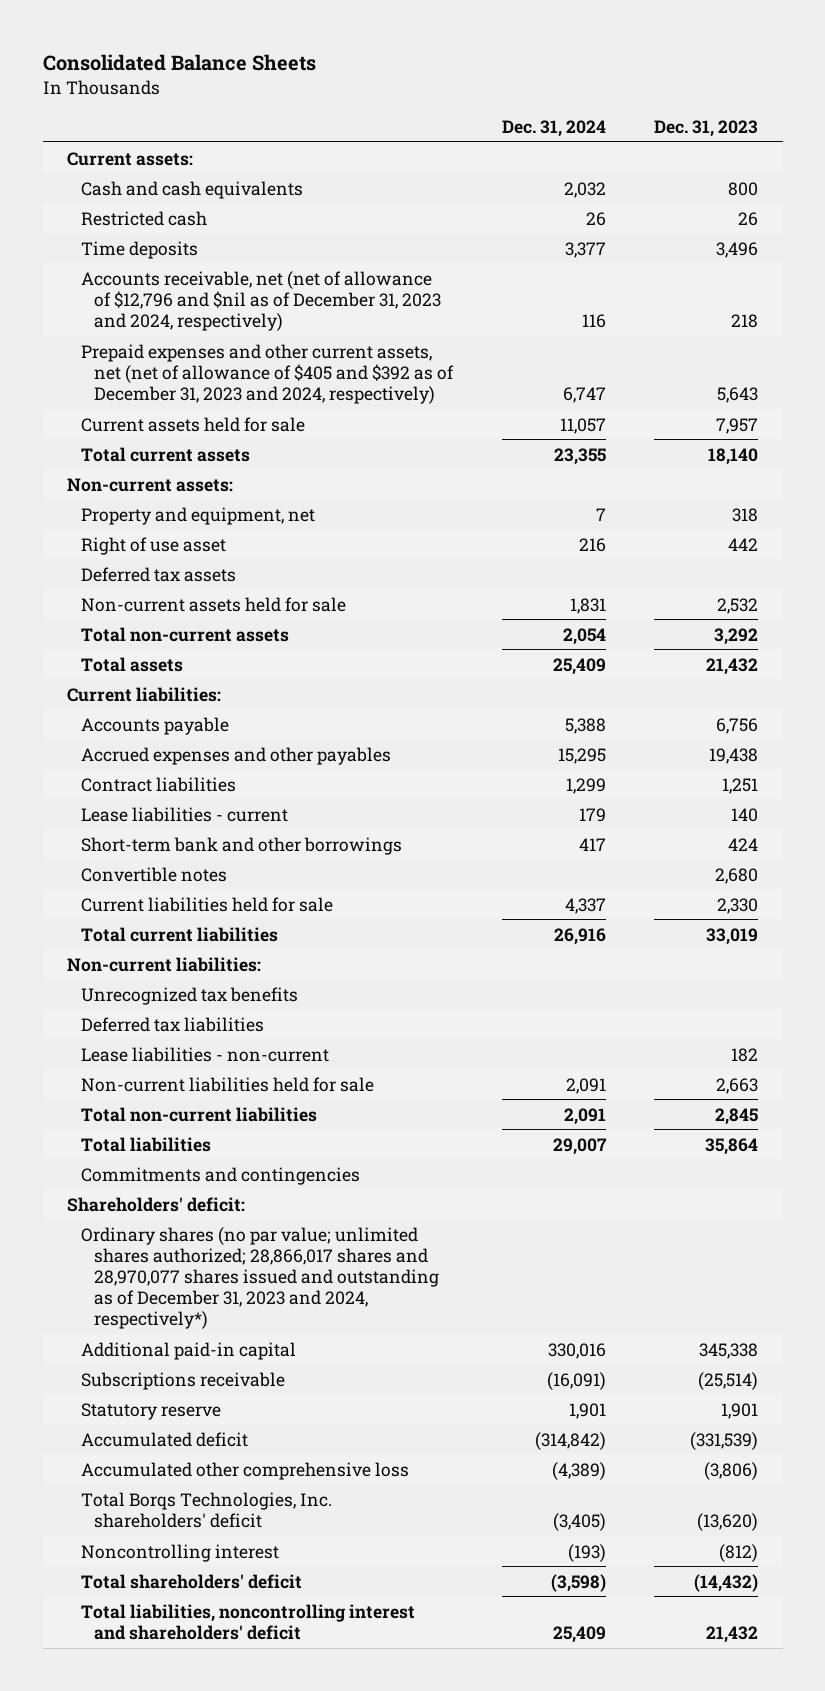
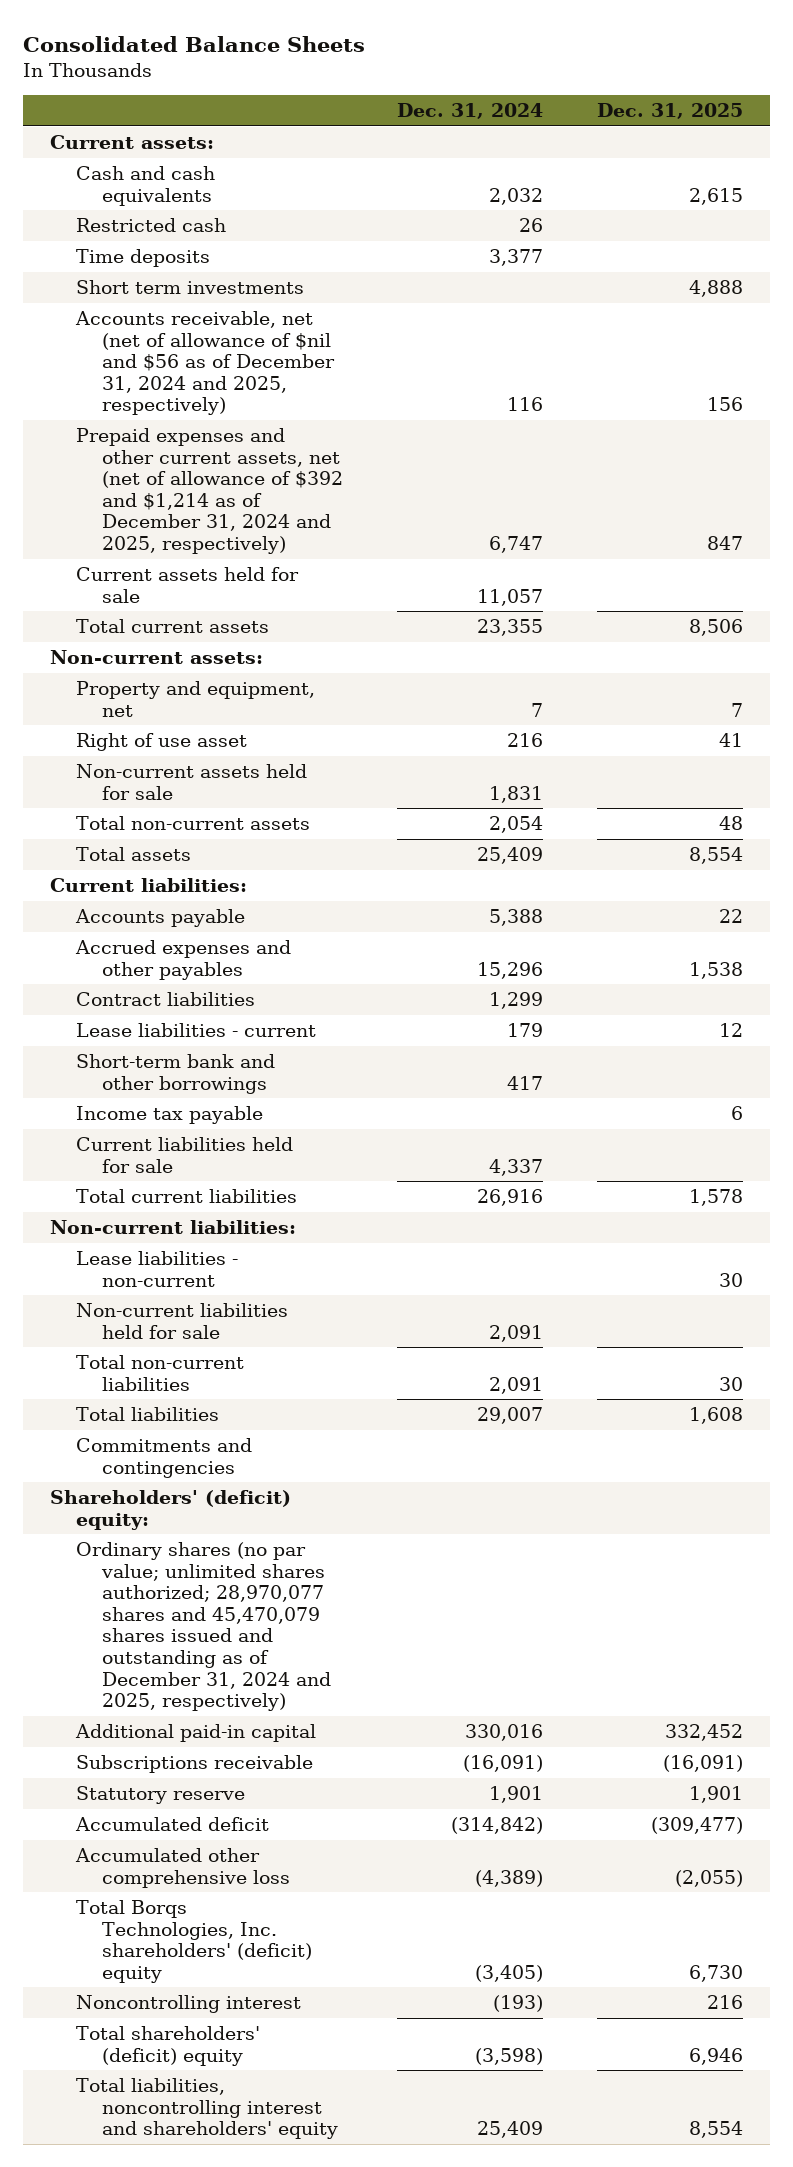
- | Dec. 31, 2024 | Dec. 31, 2023
+ | Dec. 31, 2024 | Dec. 31, 2025
- Accounts receivable, net (net of allowance of $12,796 and $nil as of December 31, 2023 and 2024, respectively) | 116 | 218
- Prepaid expenses and other current assets, net (net of allowance of $405 and $392 as of December 31, 2023 and 2024, respectively) | 6,747 | 5,643
+ Short term investments | | 4,888
+ Accounts receivable, net (net of allowance of $nil and $56 as of December 31, 2024 and 2025, respectively) | 116 | 156
+ Prepaid expenses and other current assets, net (net of allowance of $392 and $1,214 as of December 31, 2024 and 2025, respectively) | 6,747 | 847
- Deferred tax assets
- Accrued expenses and other payables | 15,295 | 19,438
+ Accrued expenses and other payables | 15,296 | 1,538
- Convertible notes | | 2,680
+ Income tax payable | | 6
- Unrecognized tax benefits
- Deferred tax liabilities
- Shareholders' deficit:
- Ordinary shares (no par value; unlimited shares authorized; 28,866,017 shares and 28,970,077 shares issued and outstanding as of December 31, 2023 and 2024, respectively*)
+ Shareholders' (deficit) equity:
+ Ordinary shares (no par value; unlimited shares authorized; 28,970,077 shares and 45,470,079 shares issued and outstanding as of December 31, 2024 and 2025, respectively)
- Total Borqs Technologies, Inc. shareholders' deficit | (3,405) | (13,620)
+ Total Borqs Technologies, Inc. shareholders' (deficit) equity | (3,405) | 6,730
- Total shareholders' deficit | (3,598) | (14,432)
- Total liabilities, noncontrolling interest and shareholders' deficit | 25,409 | 21,432
+ Total shareholders' (deficit) equity | (3,598) | 6,946
+ Total liabilities, noncontrolling interest and shareholders' equity | 25,409 | 8,554

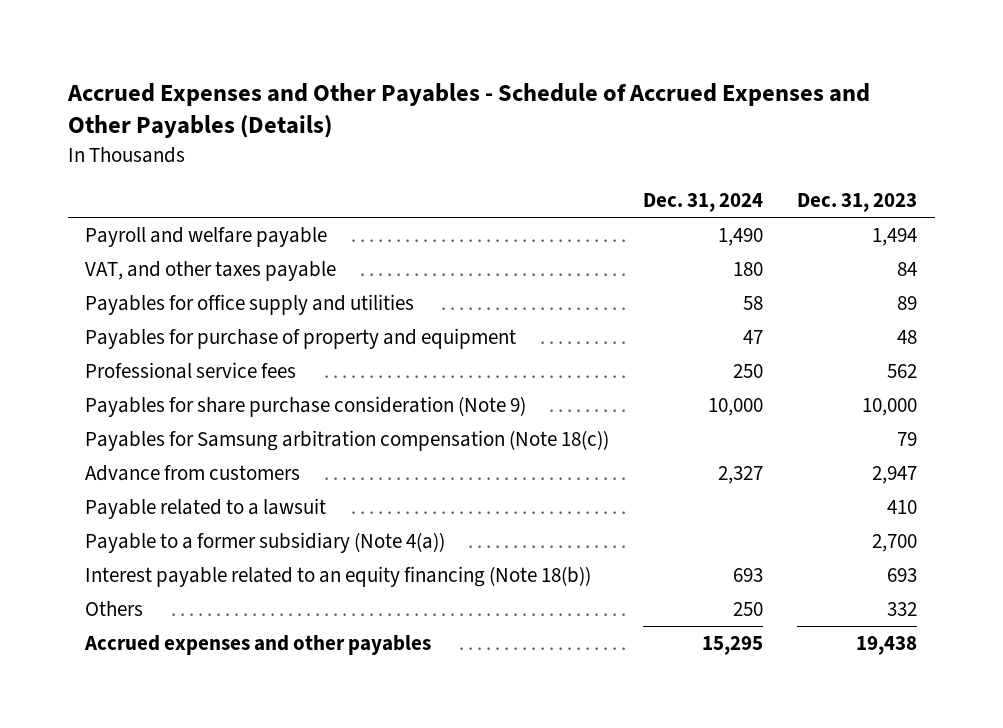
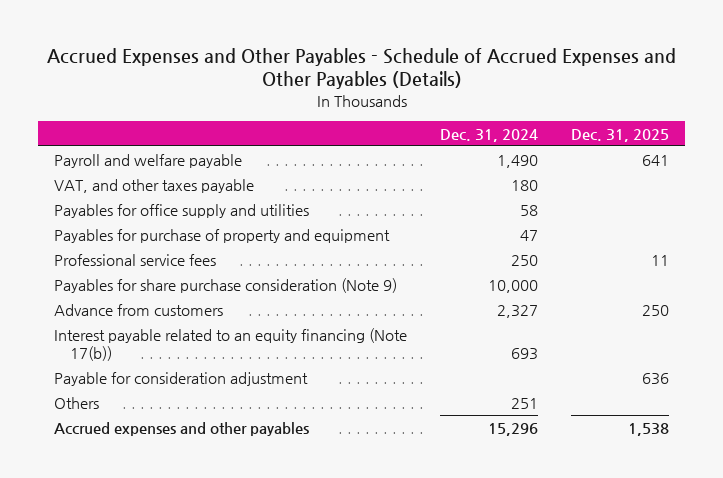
- | Dec. 31, 2024 | Dec. 31, 2023
+ | Dec. 31, 2024 | Dec. 31, 2025
- Payables for Samsung arbitration compensation (Note 18(c)) | | 79
- Payable related to a lawsuit | | 410
- Payable to a former subsidiary (Note 4(a)) | | 2,700
- Interest payable related to an equity financing (Note 18(b)) | 693 | 693
- Others | 250 | 332
- Accrued expenses and other payables | 15,295 | 19,438
+ Interest payable related to an equity financing (Note 17(b)) | 693 |
+ Payable for consideration adjustment | | 636
+ Others | 251 |
+ Accrued expenses and other payables | 15,296 | 1,538

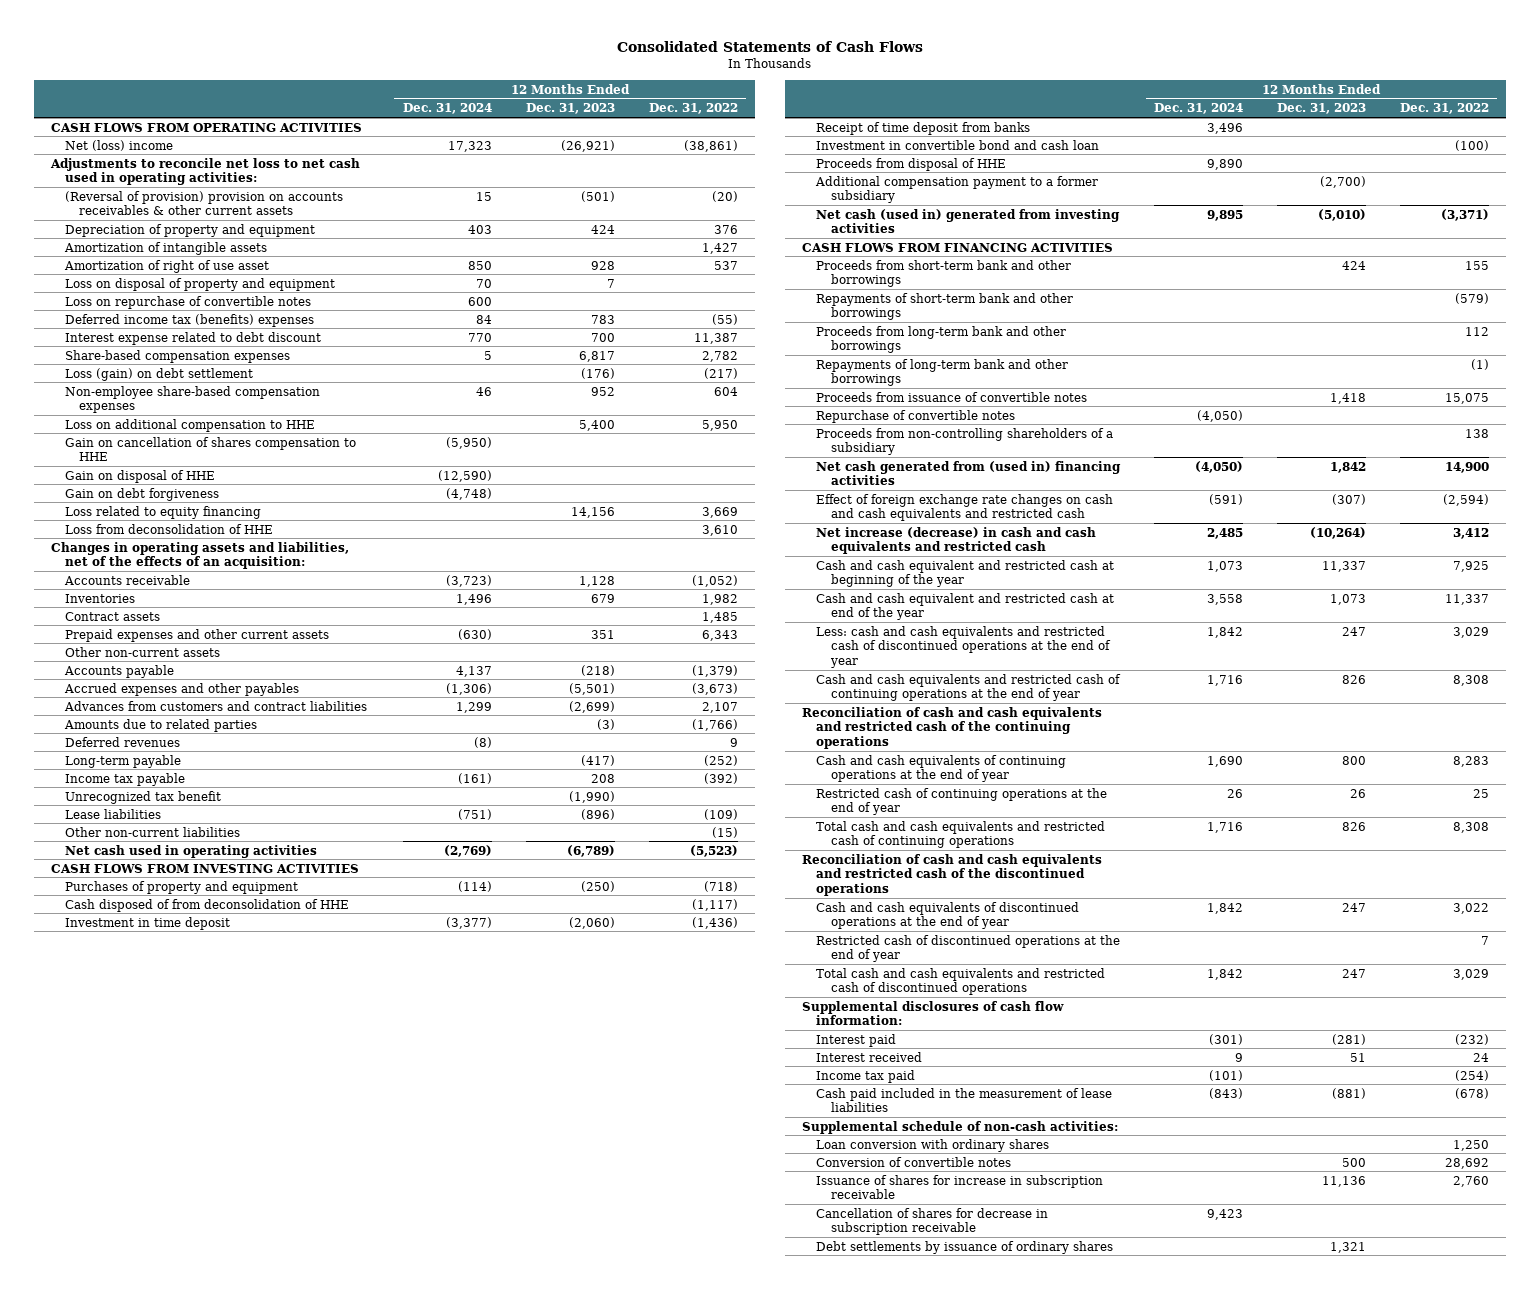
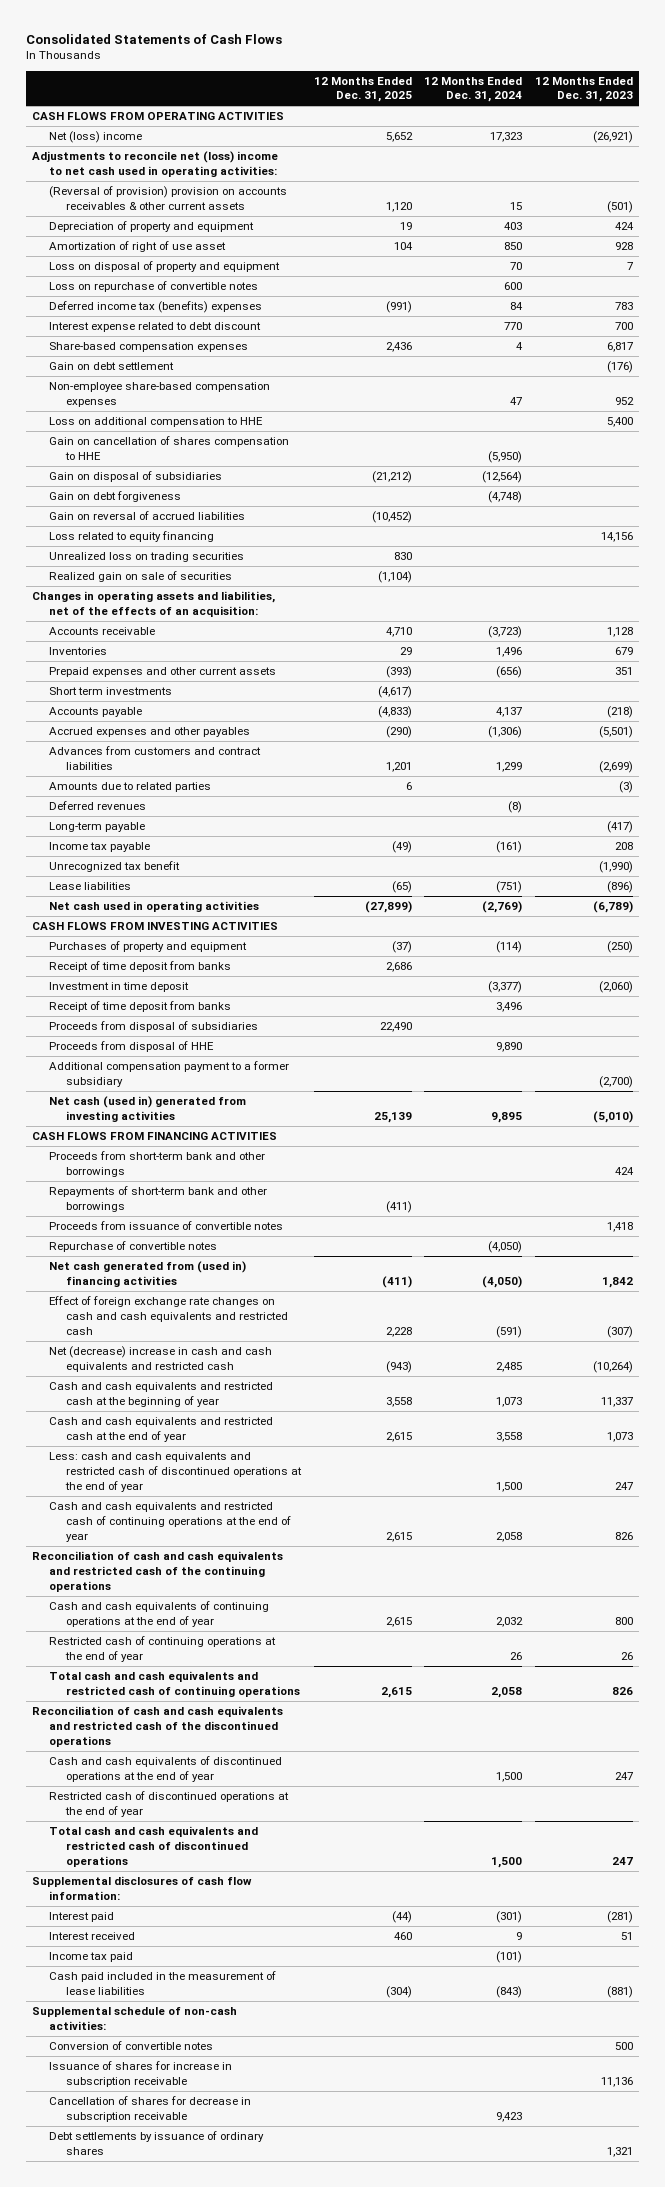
- | 12 Months Ended Dec. 31, 2024 | 12 Months Ended Dec. 31, 2023 | 12 Months Ended Dec. 31, 2022
+ | 12 Months Ended Dec. 31, 2025 | 12 Months Ended Dec. 31, 2024 | 12 Months Ended Dec. 31, 2023
- Adjustments to reconcile net loss to net cash used in operating activities:
+ Adjustments to reconcile net (loss) income to net cash used in operating activities:
- Amortization of intangible assets | | | 1,427
- Share-based compensation expenses | 5 | 6,817 | 2,782
- Loss (gain) on debt settlement | | (176) | (217)
- Non-employee share-based compensation expenses | 46 | 952 | 604
+ Share-based compensation expenses | 2,436 | 4 | 6,817
+ Gain on debt settlement | | | (176)
+ Non-employee share-based compensation expenses | | 47 | 952
- Gain on disposal of HHE | (12,590) | |
+ Gain on disposal of subsidiaries | (21,212) | (12,564) |
+ Gain on reversal of accrued liabilities | (10,452) | |
- Loss from deconsolidation of HHE | | | 3,610
+ Unrealized loss on trading securities | 830 | |
+ Realized gain on sale of securities | (1,104) | |
- Contract assets | | | 1,485
- Prepaid expenses and other current assets | (630) | 351 | 6,343
- Other non-current assets
+ Prepaid expenses and other current assets | (393) | (656) | 351
+ Short term investments | (4,617) | |
- Other non-current liabilities | | | (15)
- Cash disposed of from deconsolidation of HHE | | | (1,117)
+ Receipt of time deposit from banks | 2,686 | |
- Investment in convertible bond and cash loan | | | (100)
+ Proceeds from disposal of subsidiaries | 22,490 | |
- Proceeds from long-term bank and other borrowings | | | 112
- Repayments of long-term bank and other borrowings | | | (1)
- Proceeds from non-controlling shareholders of a subsidiary | | | 138
- Net increase (decrease) in cash and cash equivalents and restricted cash | 2,485 | (10,264) | 3,412
- Cash and cash equivalent and restricted cash at beginning of the year | 1,073 | 11,337 | 7,925
- Cash and cash equivalent and restricted cash at end of the year | 3,558 | 1,073 | 11,337
- Less: cash and cash equivalents and restricted cash of discontinued operations at the end of year | 1,842 | 247 | 3,029
- Cash and cash equivalents and restricted cash of continuing operations at the end of year | 1,716 | 826 | 8,308
+ Net (decrease) increase in cash and cash equivalents and restricted cash | (943) | 2,485 | (10,264)
+ Cash and cash equivalents and restricted cash at the beginning of year | 3,558 | 1,073 | 11,337
+ Cash and cash equivalents and restricted cash at the end of year | 2,615 | 3,558 | 1,073
+ Less: cash and cash equivalents and restricted cash of discontinued operations at the end of year | | 1,500 | 247
+ Cash and cash equivalents and restricted cash of continuing operations at the end of year | 2,615 | 2,058 | 826
- Cash and cash equivalents of continuing operations at the end of year | 1,690 | 800 | 8,283
+ Cash and cash equivalents of continuing operations at the end of year | 2,615 | 2,032 | 800
- Total cash and cash equivalents and restricted cash of continuing operations | 1,716 | 826 | 8,308
+ Total cash and cash equivalents and restricted cash of continuing operations | 2,615 | 2,058 | 826
- Cash and cash equivalents of discontinued operations at the end of year | 1,842 | 247 | 3,022
+ Cash and cash equivalents of discontinued operations at the end of year | | 1,500 | 247
- Total cash and cash equivalents and restricted cash of discontinued operations | 1,842 | 247 | 3,029
+ Total cash and cash equivalents and restricted cash of discontinued operations | | 1,500 | 247
- Loan conversion with ordinary shares | | | 1,250

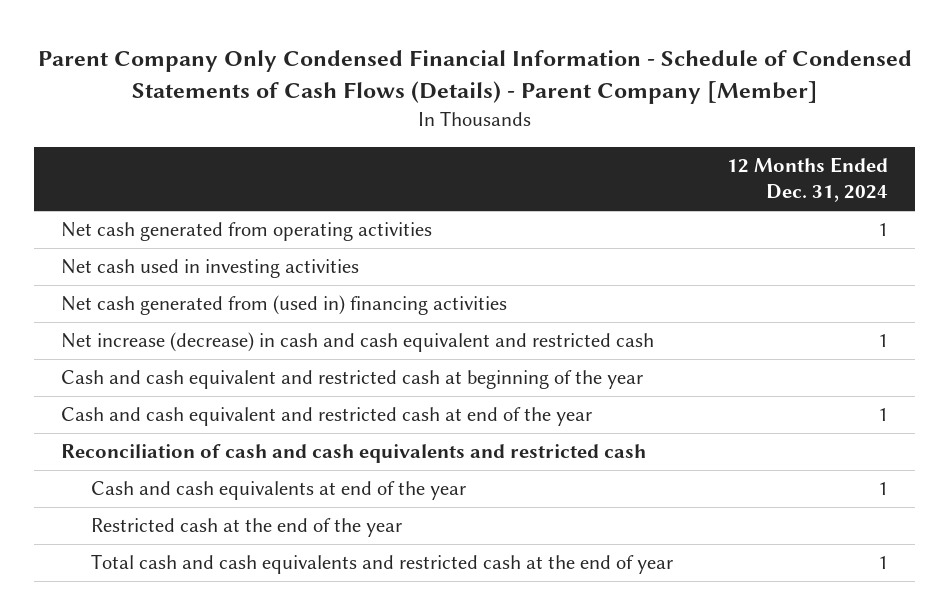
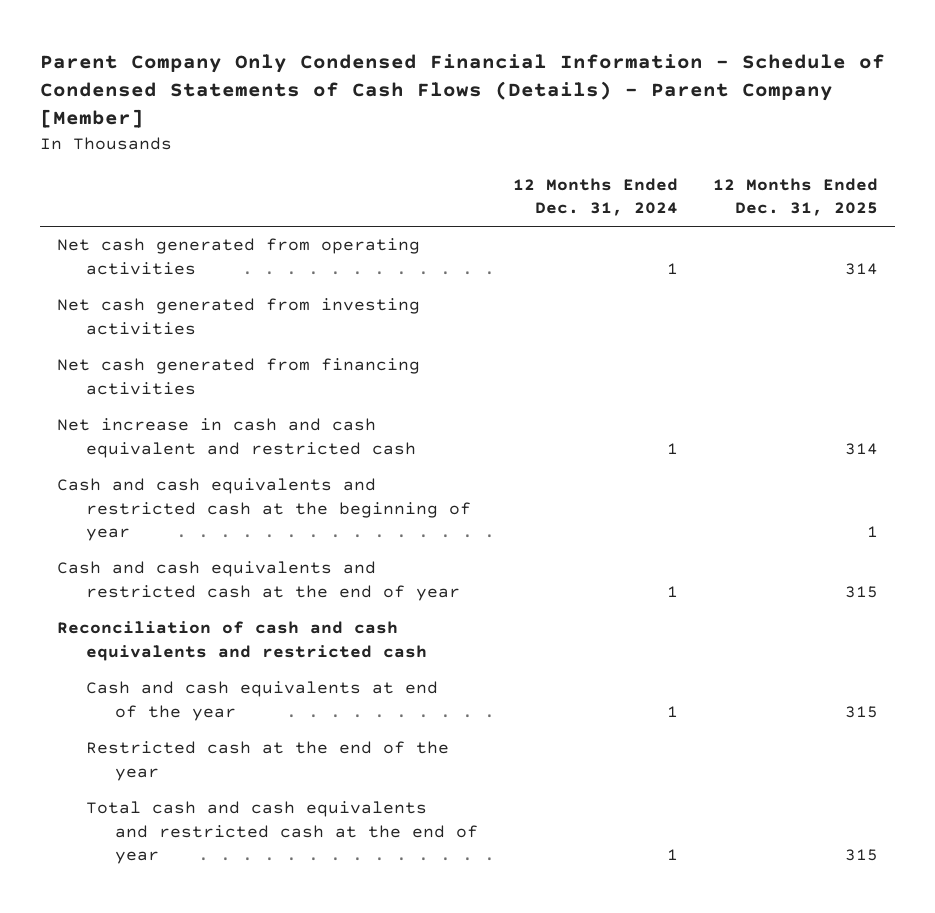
- | 12 Months Ended Dec. 31, 2024
+ | 12 Months Ended Dec. 31, 2024 | 12 Months Ended Dec. 31, 2025
- Net cash used in investing activities
- Net cash generated from (used in) financing activities
- Net increase (decrease) in cash and cash equivalent and restricted cash | 1
- Cash and cash equivalent and restricted cash at beginning of the year
- Cash and cash equivalent and restricted cash at end of the year | 1
+ Net cash generated from investing activities
+ Net cash generated from financing activities
+ Net increase in cash and cash equivalent and restricted cash | 1 | 314
+ Cash and cash equivalents and restricted cash at the beginning of year | | 1
+ Cash and cash equivalents and restricted cash at the end of year | 1 | 315

